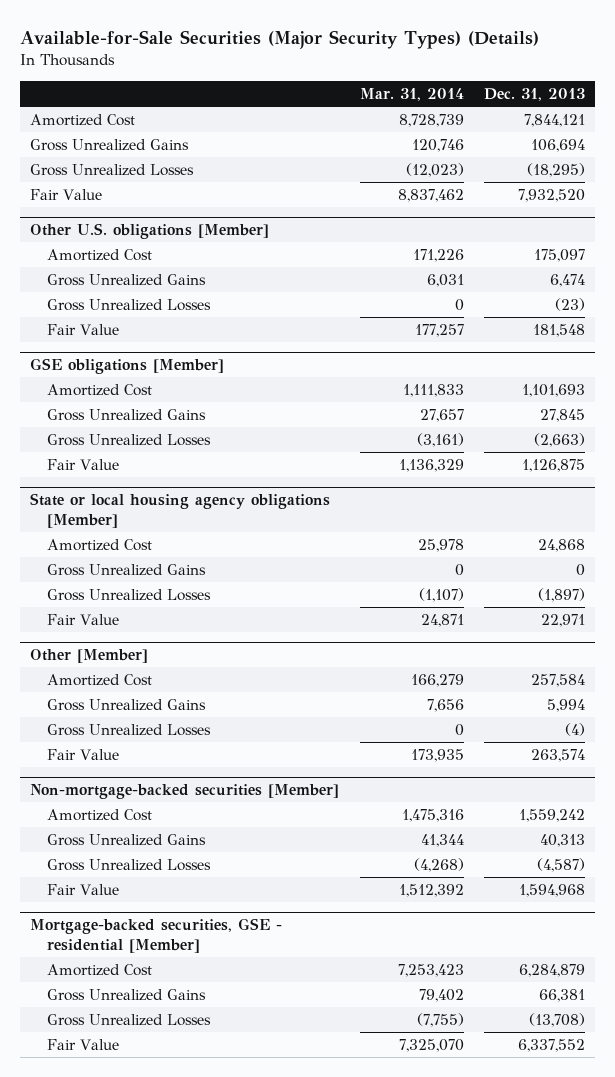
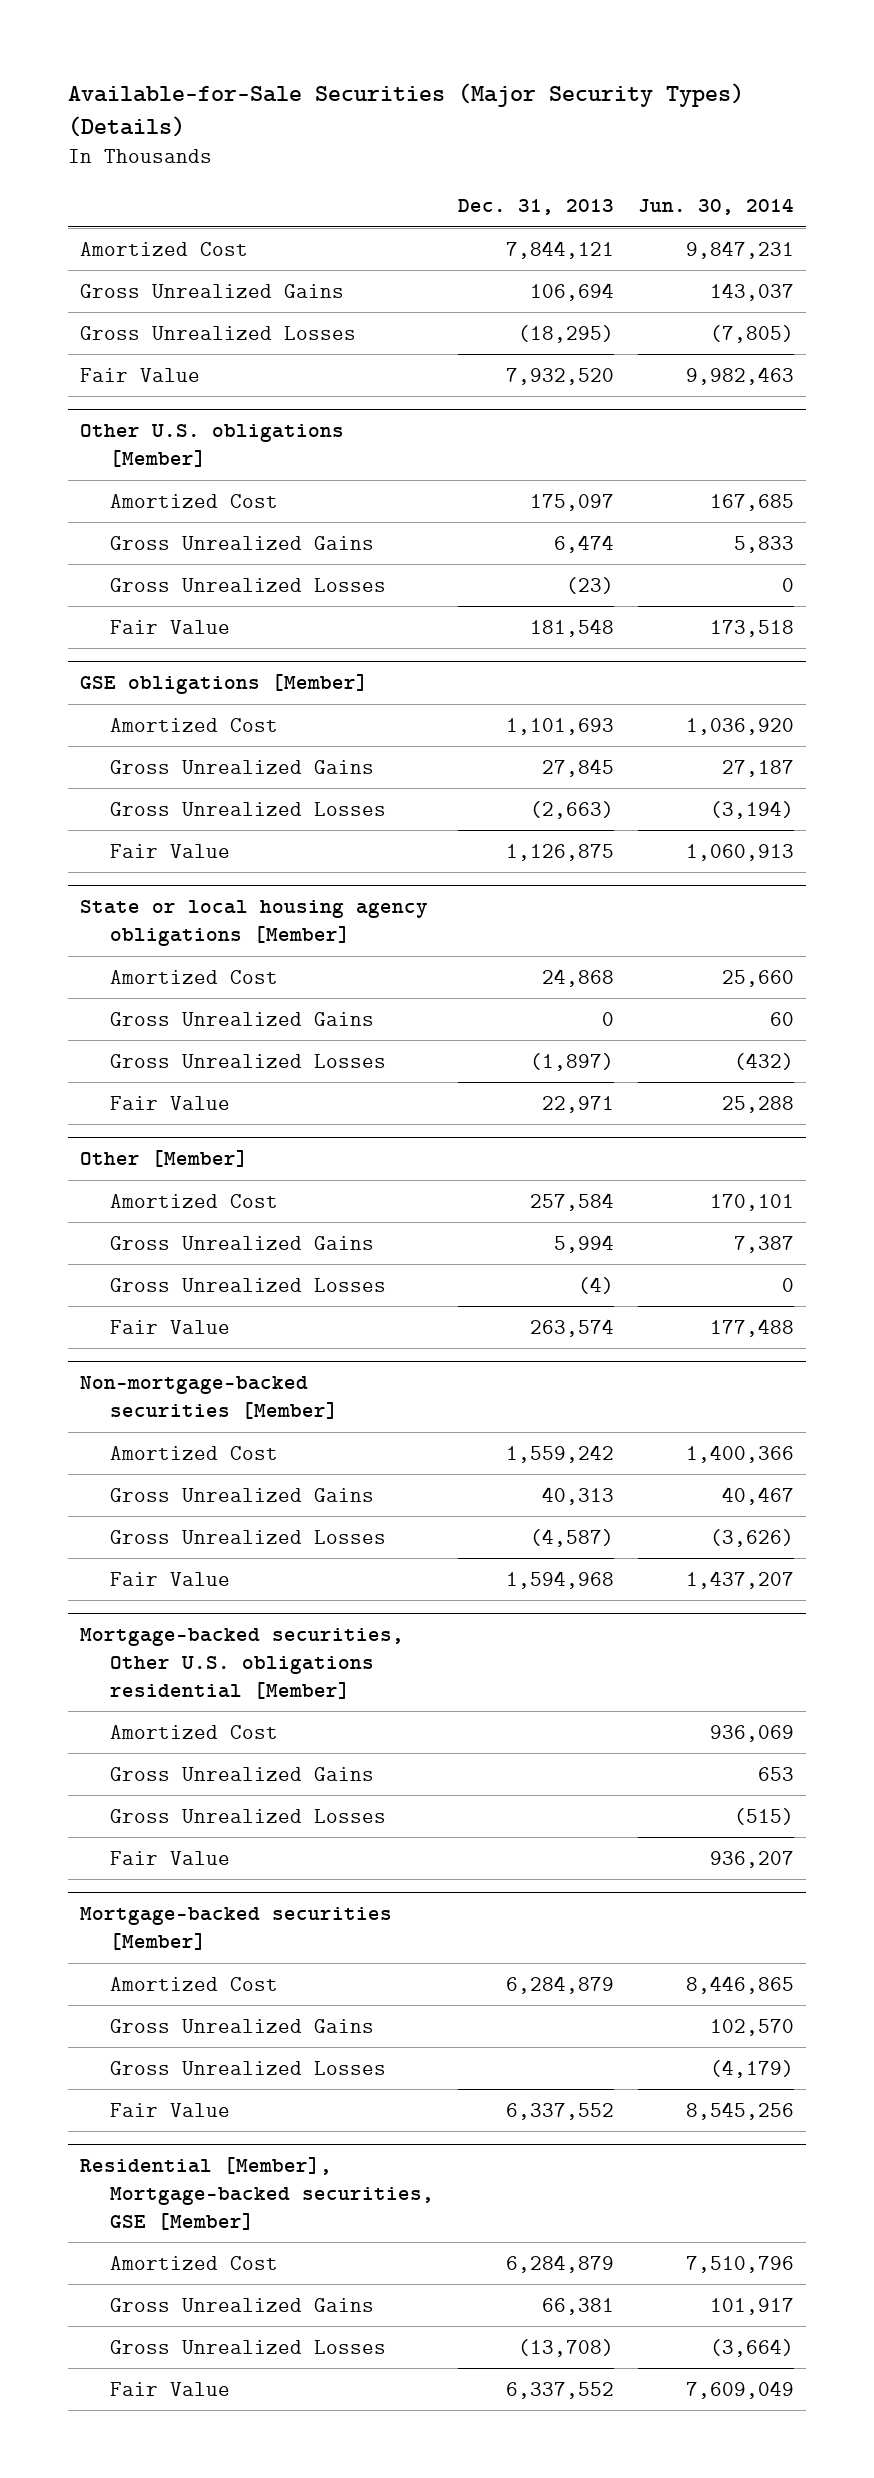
- | Mar. 31, 2014 | Dec. 31, 2013
+ | Dec. 31, 2013 | Jun. 30, 2014
- Mortgage-backed securities, GSE - residential [Member]
+ Mortgage-backed securities, Other U.S. obligations residential [Member]
+ Amortized Cost | | 936,069
+ Gross Unrealized Gains | | 653
+ Gross Unrealized Losses | | (515)
+ Fair Value | | 936,207
+ Mortgage-backed securities [Member]
+ Gross Unrealized Gains | | 102,570
+ Gross Unrealized Losses | | (4,179)
+ Fair Value | 6,337,552 | 8,545,256
+ Residential [Member], Mortgage-backed securities, GSE [Member]
+ Amortized Cost | 6,284,879 | 7,510,796

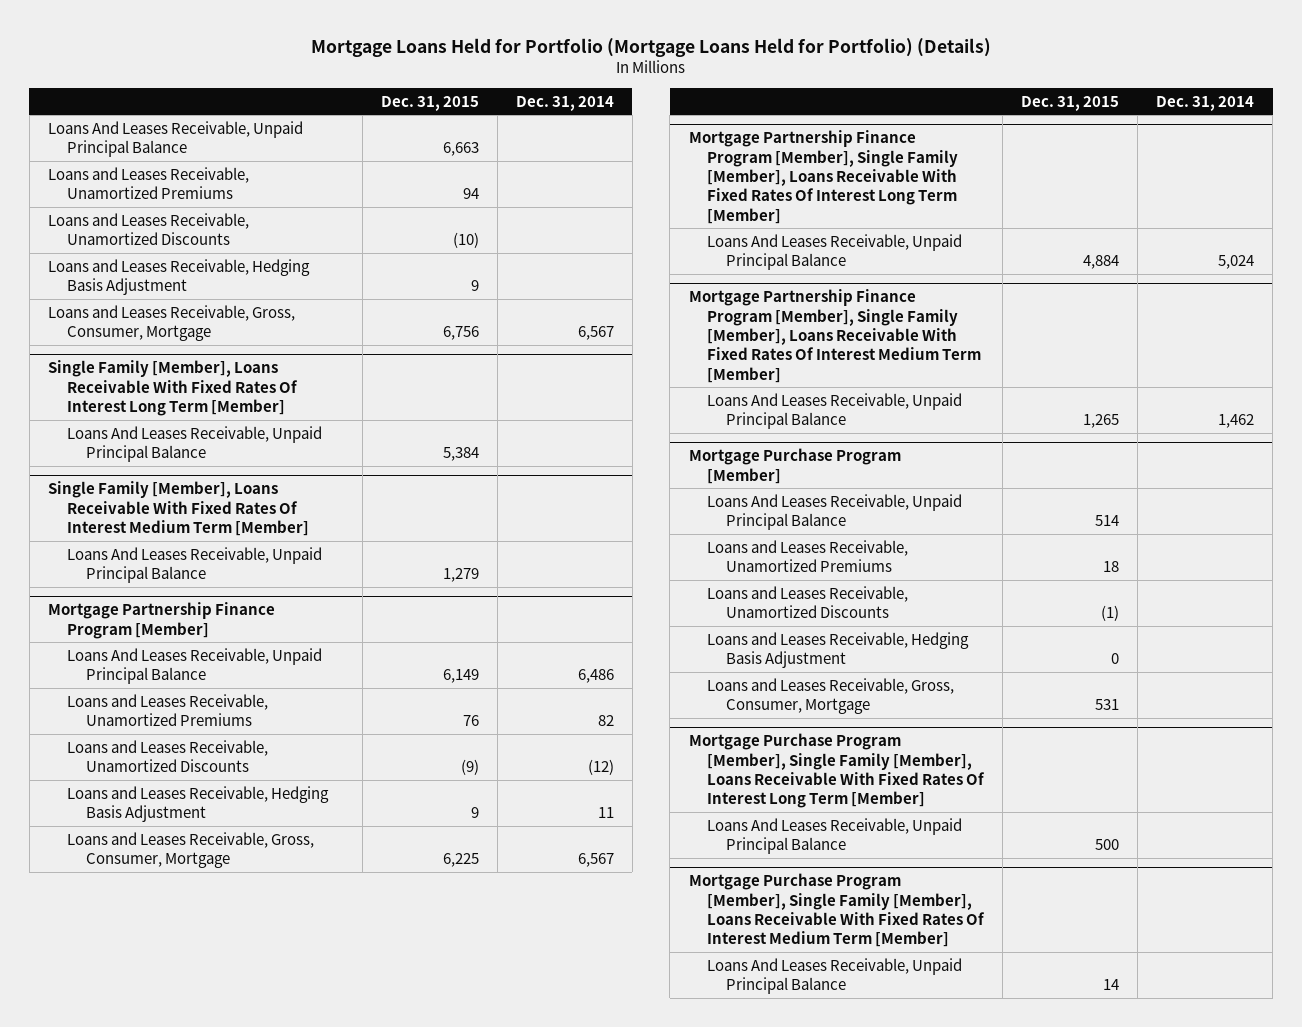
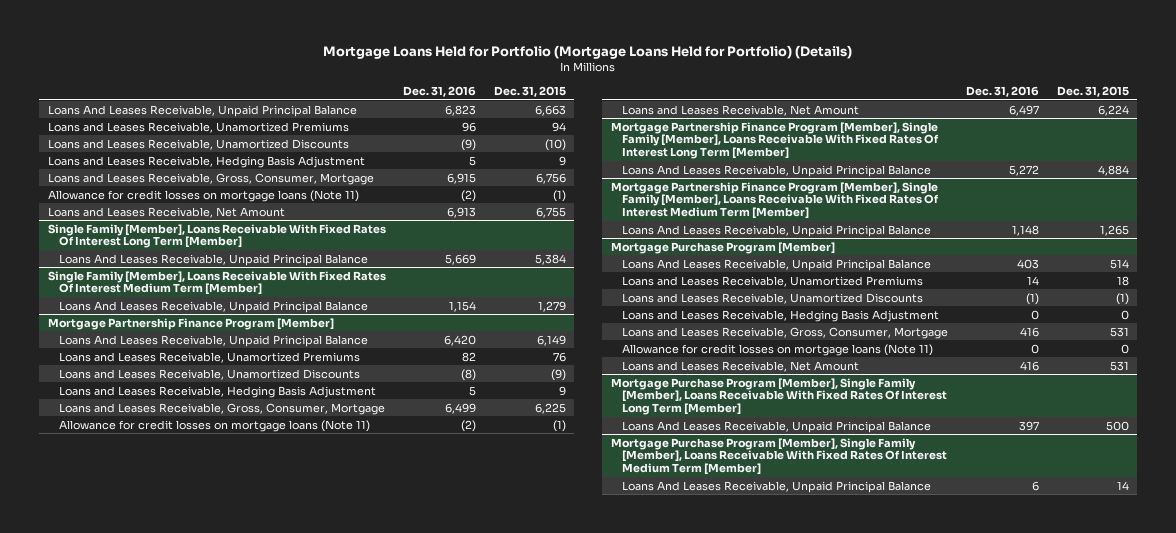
- | Dec. 31, 2015 | Dec. 31, 2014
+ | Dec. 31, 2016 | Dec. 31, 2015
+ Allowance for credit losses on mortgage loans (Note 11) | (2) | (1)
+ Loans and Leases Receivable, Net Amount | 6,913 | 6,755
@ Mortgage Partnership Finance Program [Member]
+ Allowance for credit losses on mortgage loans (Note 11) | (2) | (1)
+ Loans and Leases Receivable, Net Amount | 6,497 | 6,224
@ Mortgage Purchase Program [Member]
+ Allowance for credit losses on mortgage loans (Note 11) | 0 | 0
+ Loans and Leases Receivable, Net Amount | 416 | 531

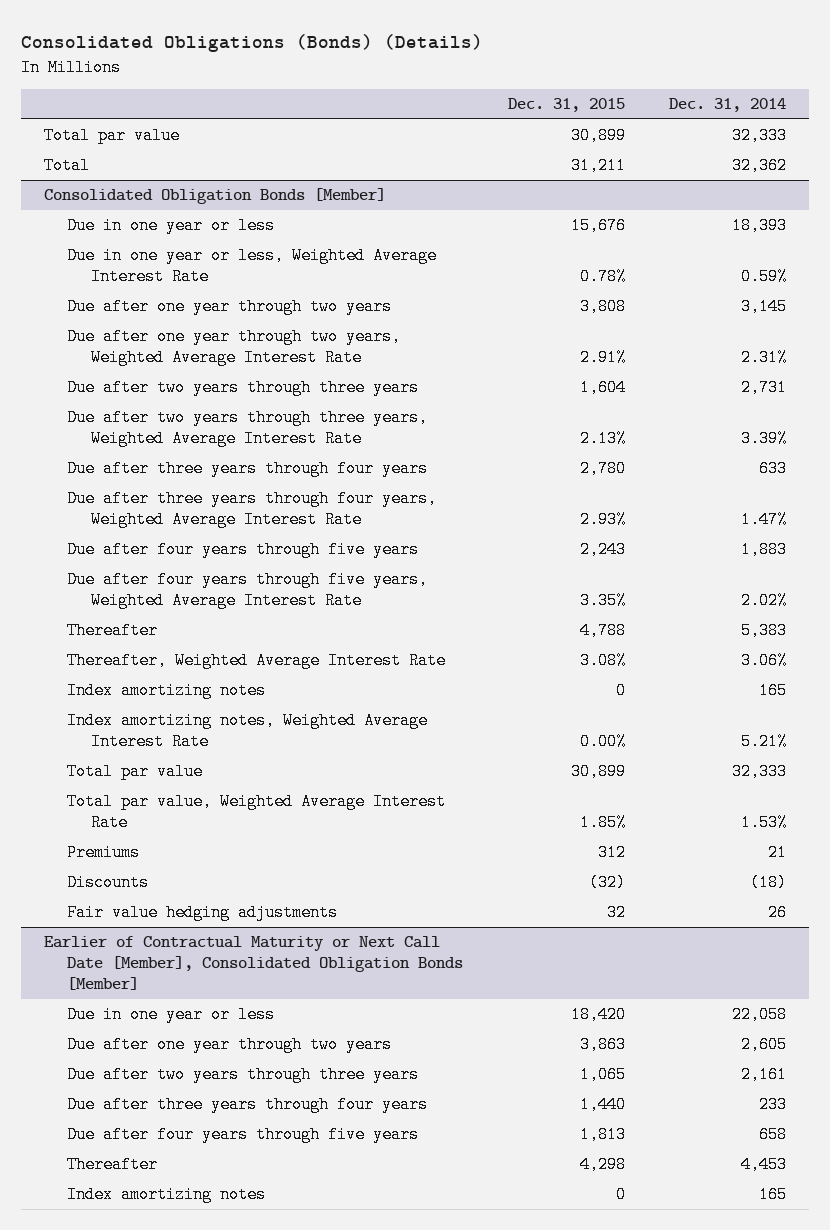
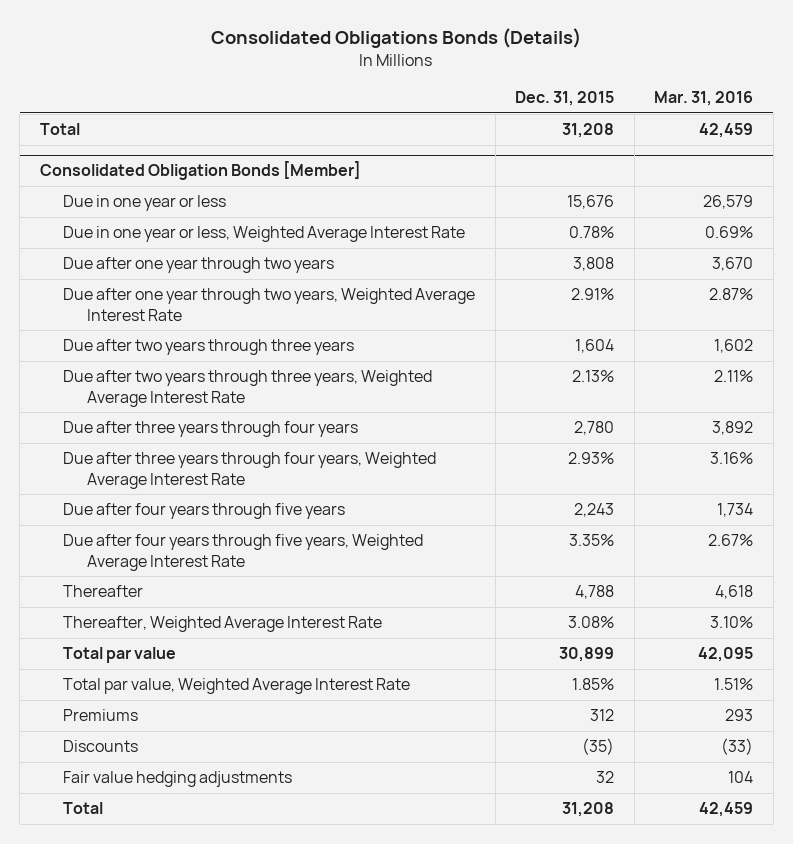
- Consolidated Obligations (Bonds) (Details)
+ Consolidated Obligations Bonds (Details)
- | Dec. 31, 2015 | Dec. 31, 2014
+ | Dec. 31, 2015 | Mar. 31, 2016
- Total par value | 30,899 | 32,333
- Total | 31,211 | 32,362
+ Total | 31,208 | 42,459
@ Consolidated Obligation Bonds [Member]
- Index amortizing notes | 0 | 165
- Index amortizing notes, Weighted Average Interest Rate | 0.00% | 5.21%
- Discounts | (32) | (18)
+ Discounts | (35) | (33)
- Earlier of Contractual Maturity or Next Call Date [Member], Consolidated Obligation Bonds [Member]
- Due in one year or less | 18,420 | 22,058
- Due after one year through two years | 3,863 | 2,605
- Due after two years through three years | 1,065 | 2,161
- Due after three years through four years | 1,440 | 233
- Due after four years through five years | 1,813 | 658
- Thereafter | 4,298 | 4,453
- Index amortizing notes | 0 | 165
@ Consolidated Obligation Bonds [Member]
+ Total | 31,208 | 42,459

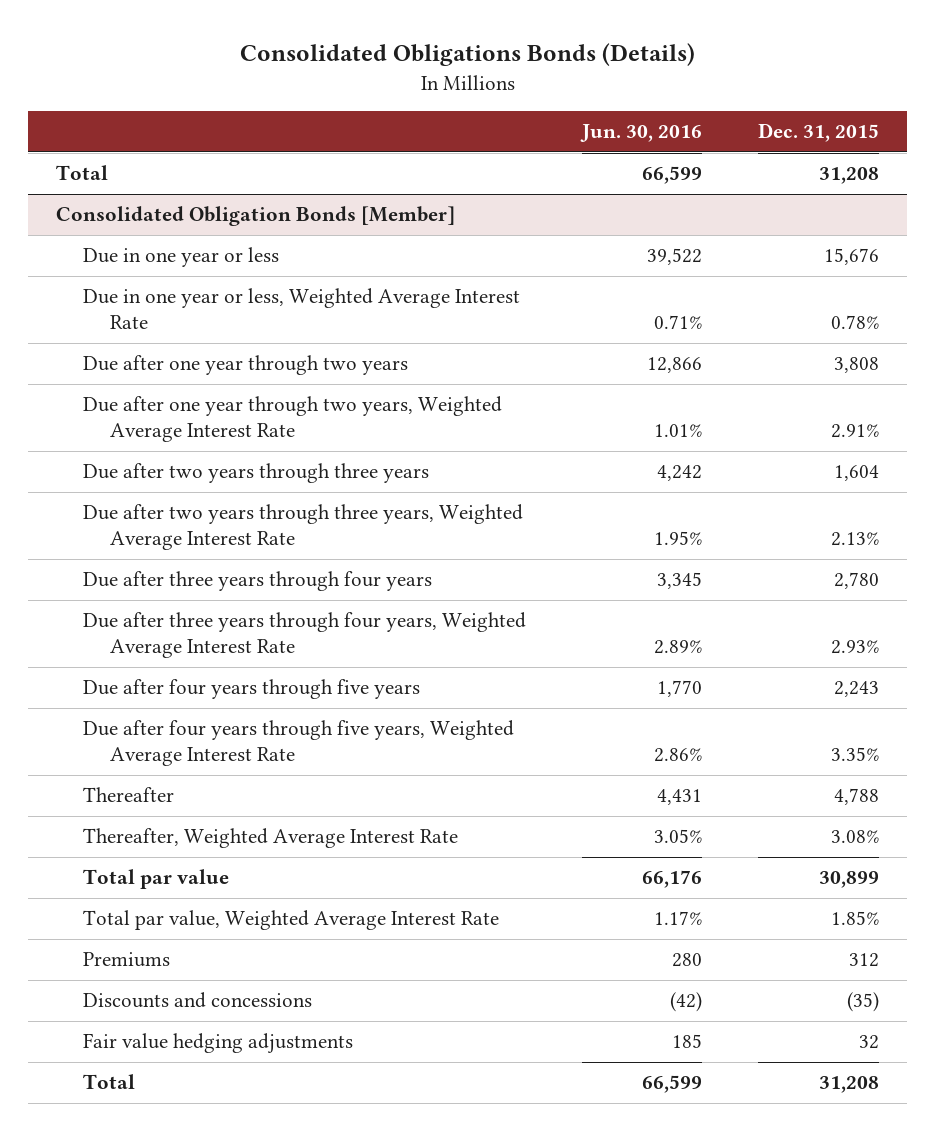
- | Dec. 31, 2015 | Mar. 31, 2016
+ | Jun. 30, 2016 | Dec. 31, 2015
@ Consolidated Obligation Bonds [Member]
- Discounts | (35) | (33)
+ Discounts and concessions | (42) | (35)

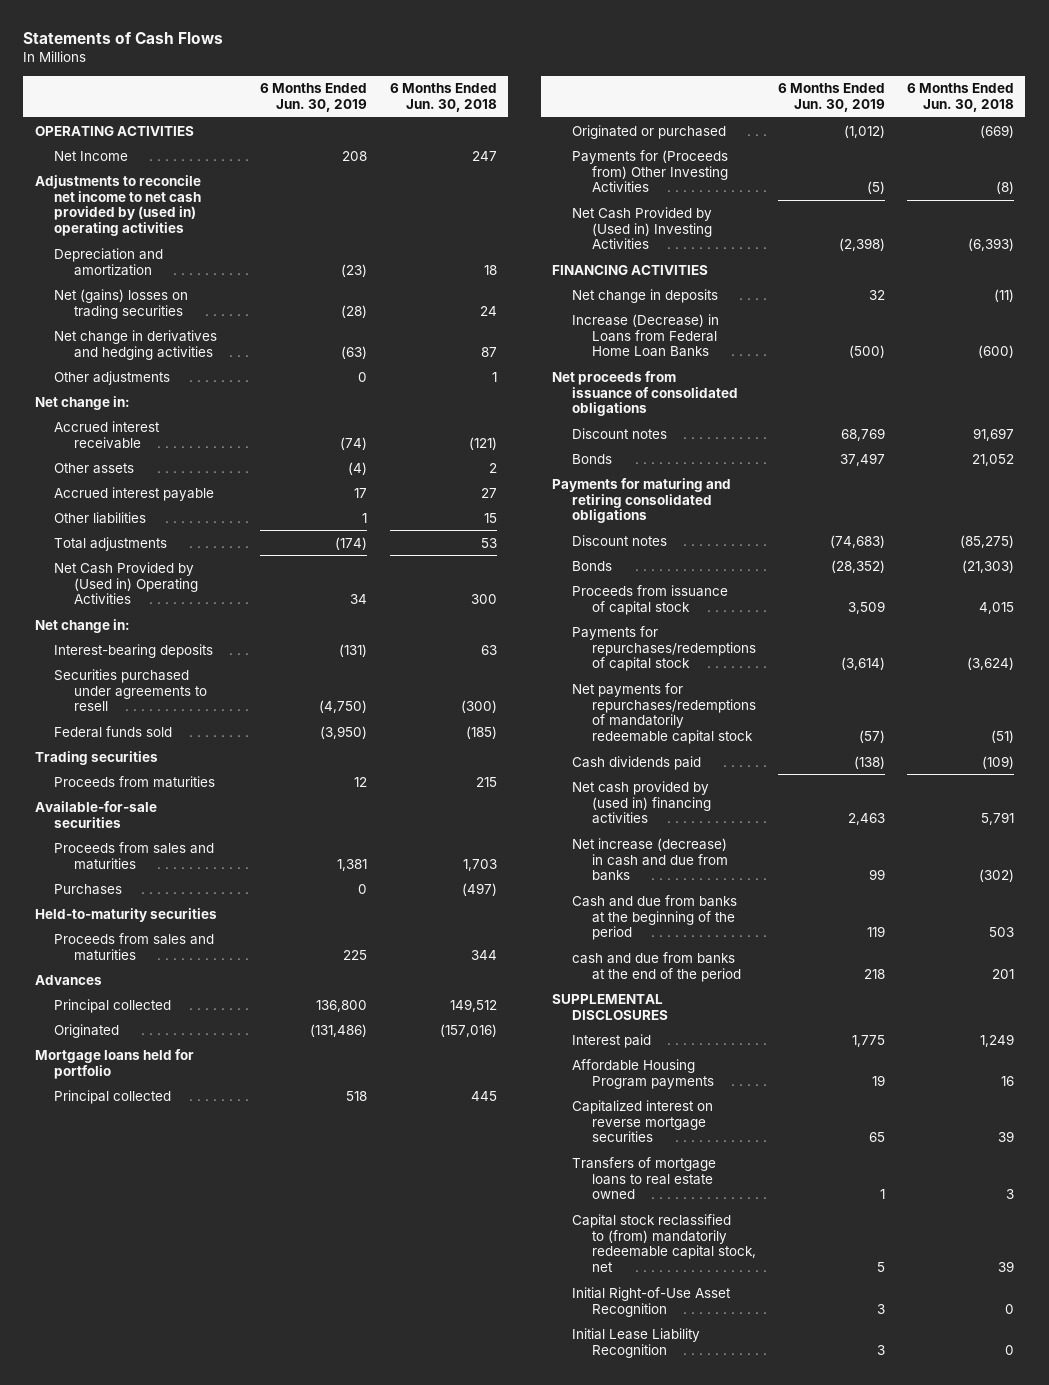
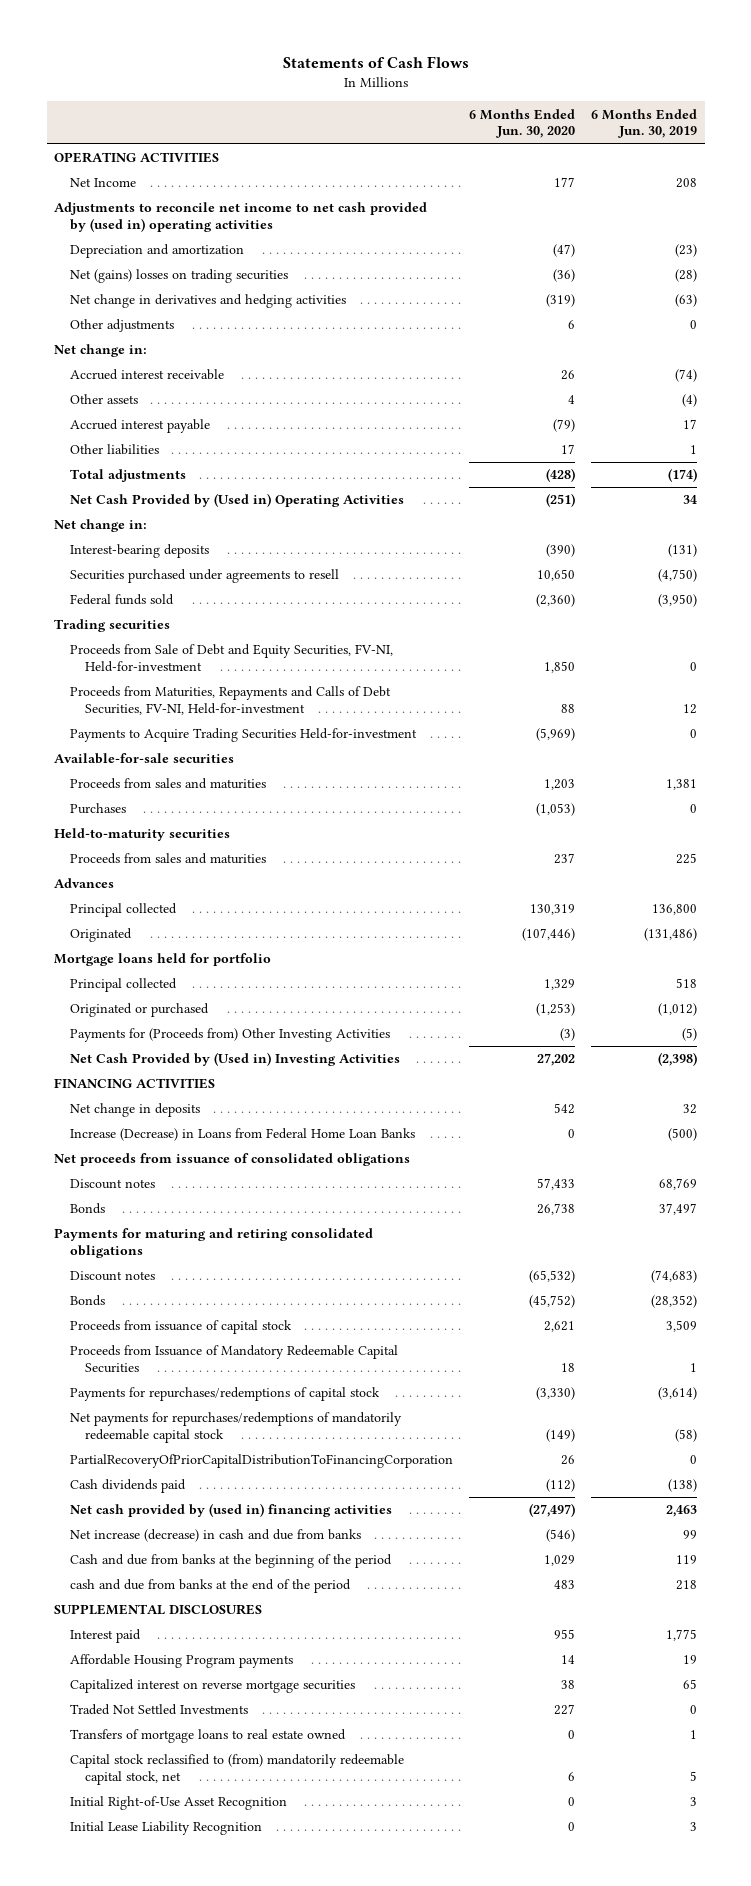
- | 6 Months Ended Jun. 30, 2019 | 6 Months Ended Jun. 30, 2018
+ | 6 Months Ended Jun. 30, 2020 | 6 Months Ended Jun. 30, 2019
- Proceeds from maturities | 12 | 215
+ Proceeds from Sale of Debt and Equity Securities, FV-NI, Held-for-investment | 1,850 | 0
+ Proceeds from Maturities, Repayments and Calls of Debt Securities, FV-NI, Held-for-investment | 88 | 12
+ Payments to Acquire Trading Securities Held-for-investment | (5,969) | 0
+ Proceeds from Issuance of Mandatory Redeemable Capital Securities | 18 | 1
- Net payments for repurchases/redemptions of mandatorily redeemable capital stock | (57) | (51)
+ Net payments for repurchases/redemptions of mandatorily redeemable capital stock | (149) | (58)
+ PartialRecoveryOfPriorCapitalDistributionToFinancingCorporation | 26 | 0
+ Traded Not Settled Investments | 227 | 0

